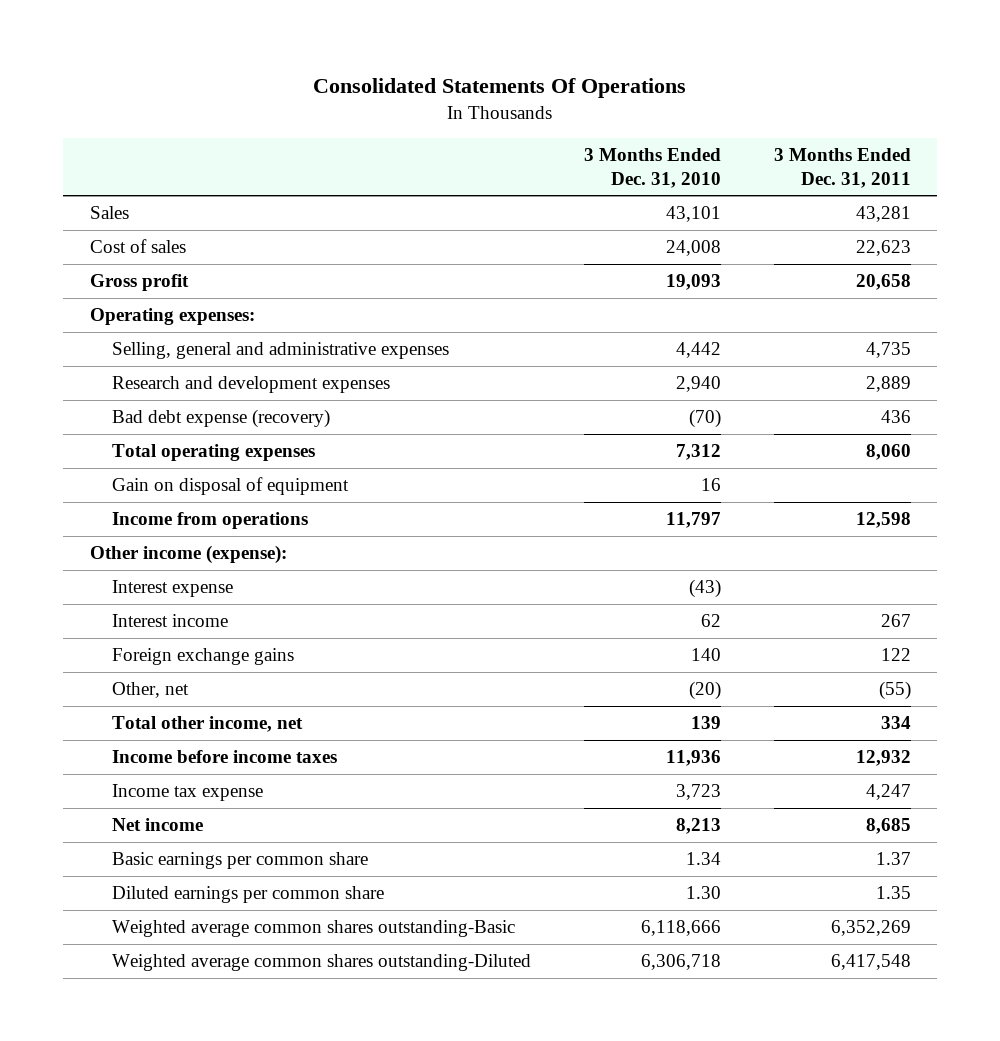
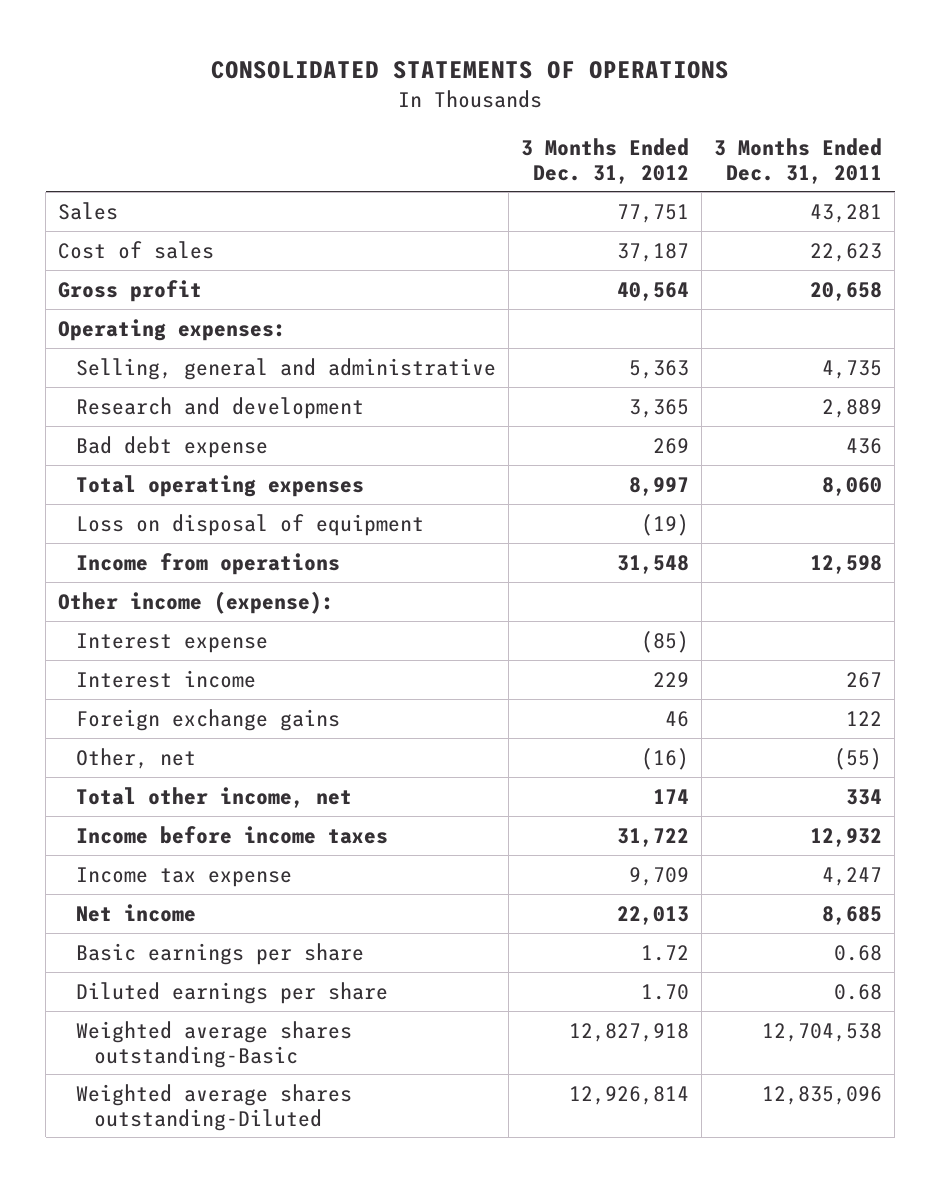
- Consolidated Statements Of Operations
+ CONSOLIDATED STATEMENTS OF OPERATIONS
- | 3 Months Ended Dec. 31, 2010 | 3 Months Ended Dec. 31, 2011
+ | 3 Months Ended Dec. 31, 2012 | 3 Months Ended Dec. 31, 2011
- Selling, general and administrative expenses | 4,442 | 4,735
- Research and development expenses | 2,940 | 2,889
- Bad debt expense (recovery) | (70) | 436
+ Selling, general and administrative | 5,363 | 4,735
+ Research and development | 3,365 | 2,889
+ Bad debt expense | 269 | 436
- Gain on disposal of equipment | 16 |
+ Loss on disposal of equipment | (19) |
- Basic earnings per common share | 1.34 | 1.37
- Diluted earnings per common share | 1.30 | 1.35
- Weighted average common shares outstanding-Basic | 6,118,666 | 6,352,269
- Weighted average common shares outstanding-Diluted | 6,306,718 | 6,417,548
+ Basic earnings per share | 1.72 | 0.68
+ Diluted earnings per share | 1.70 | 0.68
+ Weighted average shares outstanding-Basic | 12,827,918 | 12,704,538
+ Weighted average shares outstanding-Diluted | 12,926,814 | 12,835,096

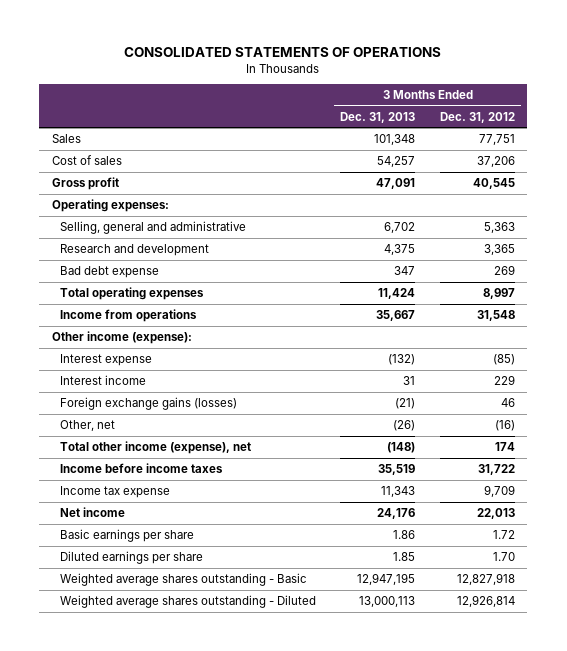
- | 3 Months Ended Dec. 31, 2012 | 3 Months Ended Dec. 31, 2011
+ | 3 Months Ended Dec. 31, 2013 | 3 Months Ended Dec. 31, 2012
- Cost of sales | 37,187 | 22,623
- Gross profit | 40,564 | 20,658
+ Cost of sales | 54,257 | 37,206
+ Gross profit | 47,091 | 40,545
- Loss on disposal of equipment | (19) |
- Foreign exchange gains | 46 | 122
+ Foreign exchange gains (losses) | (21) | 46
- Total other income, net | 174 | 334
+ Total other income (expense), net | (148) | 174
- Weighted average shares outstanding-Basic | 12,827,918 | 12,704,538
- Weighted average shares outstanding-Diluted | 12,926,814 | 12,835,096
+ Weighted average shares outstanding - Basic | 12,947,195 | 12,827,918
+ Weighted average shares outstanding - Diluted | 13,000,113 | 12,926,814

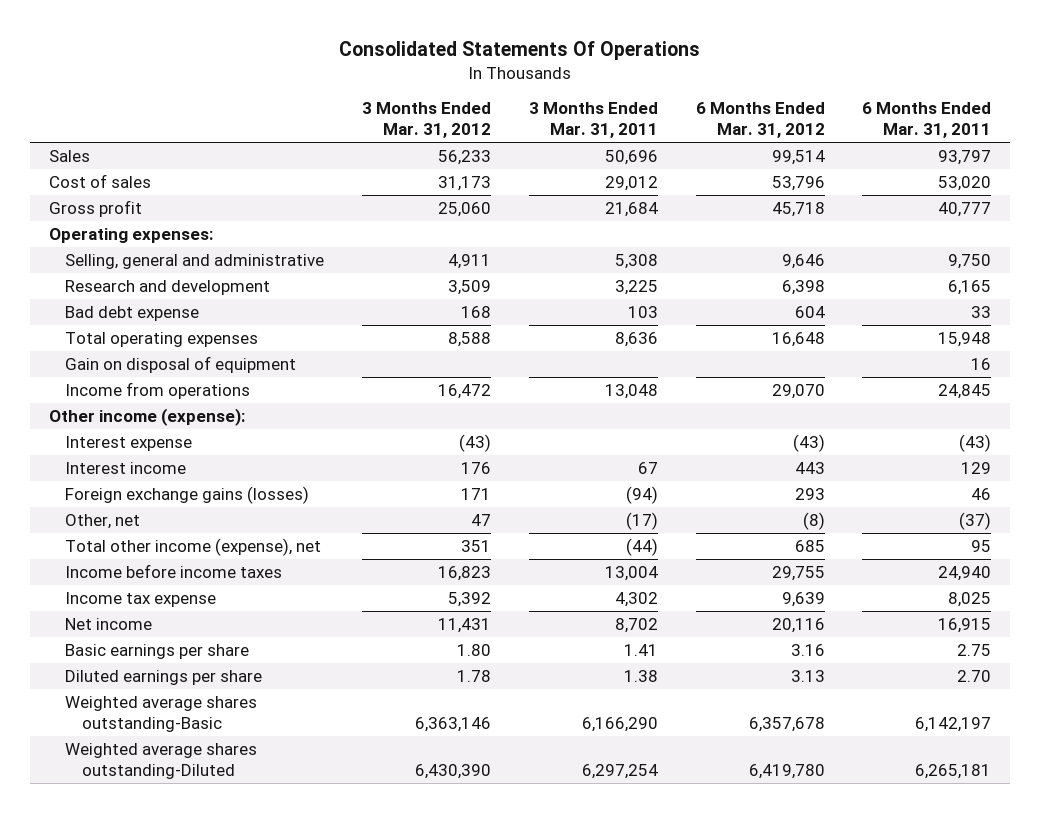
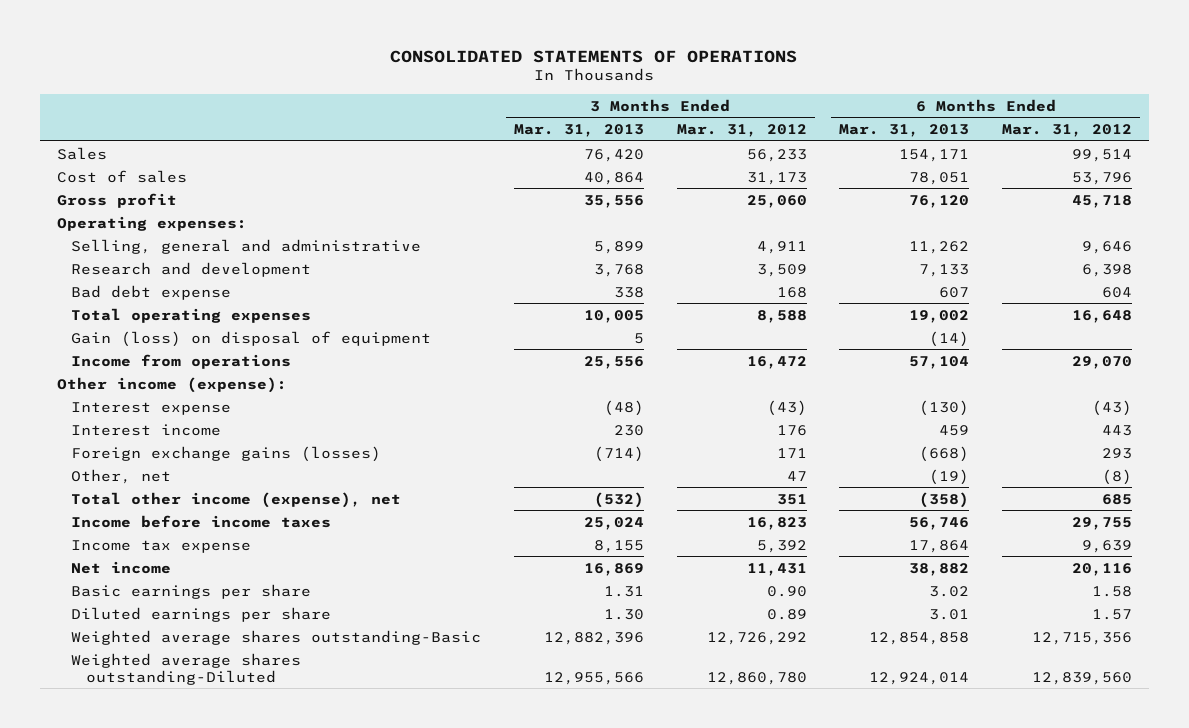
- Consolidated Statements Of Operations
+ CONSOLIDATED STATEMENTS OF OPERATIONS
- | 3 Months Ended Mar. 31, 2012 | 3 Months Ended Mar. 31, 2011 | 6 Months Ended Mar. 31, 2012 | 6 Months Ended Mar. 31, 2011
+ | 3 Months Ended Mar. 31, 2013 | 3 Months Ended Mar. 31, 2012 | 6 Months Ended Mar. 31, 2013 | 6 Months Ended Mar. 31, 2012
- Gain on disposal of equipment | | | | 16
+ Gain (loss) on disposal of equipment | 5 | | (14) |
- Basic earnings per share | 1.80 | 1.41 | 3.16 | 2.75
- Diluted earnings per share | 1.78 | 1.38 | 3.13 | 2.70
- Weighted average shares outstanding-Basic | 6,363,146 | 6,166,290 | 6,357,678 | 6,142,197
- Weighted average shares outstanding-Diluted | 6,430,390 | 6,297,254 | 6,419,780 | 6,265,181
+ Basic earnings per share | 1.31 | 0.90 | 3.02 | 1.58
+ Diluted earnings per share | 1.30 | 0.89 | 3.01 | 1.57
+ Weighted average shares outstanding-Basic | 12,882,396 | 12,726,292 | 12,854,858 | 12,715,356
+ Weighted average shares outstanding-Diluted | 12,955,566 | 12,860,780 | 12,924,014 | 12,839,560

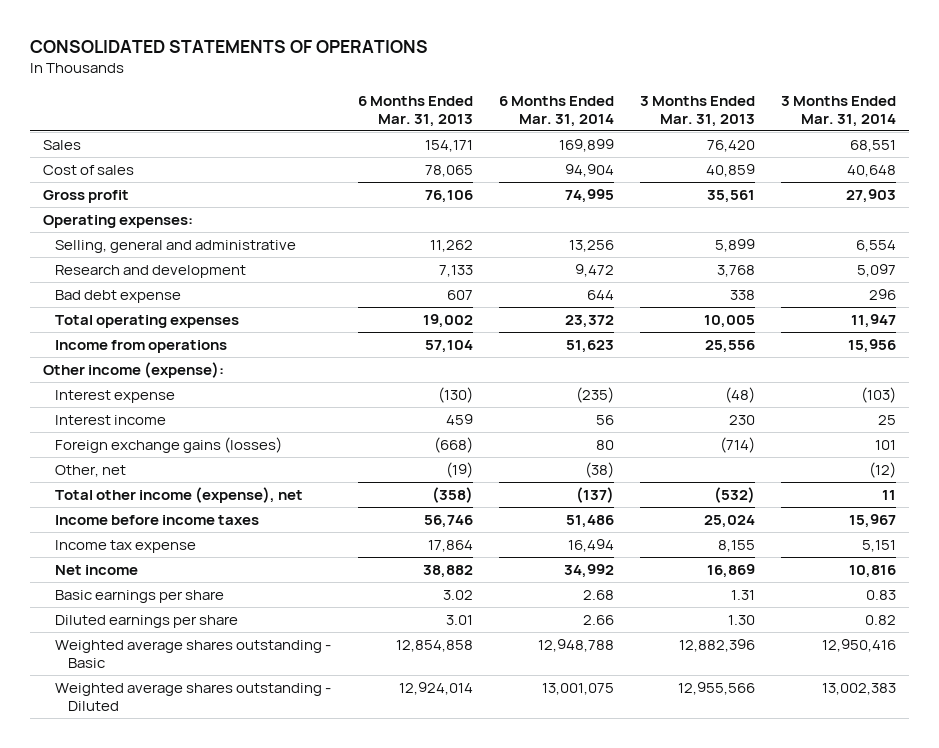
- | 3 Months Ended Mar. 31, 2013 | 3 Months Ended Mar. 31, 2012 | 6 Months Ended Mar. 31, 2013 | 6 Months Ended Mar. 31, 2012
+ | 6 Months Ended Mar. 31, 2013 | 6 Months Ended Mar. 31, 2014 | 3 Months Ended Mar. 31, 2013 | 3 Months Ended Mar. 31, 2014
- Cost of sales | 40,864 | 31,173 | 78,051 | 53,796
- Gross profit | 35,556 | 25,060 | 76,120 | 45,718
+ Cost of sales | 78,065 | 94,904 | 40,859 | 40,648
+ Gross profit | 76,106 | 74,995 | 35,561 | 27,903
- Gain (loss) on disposal of equipment | 5 | | (14) |
- Weighted average shares outstanding-Basic | 12,882,396 | 12,726,292 | 12,854,858 | 12,715,356
- Weighted average shares outstanding-Diluted | 12,955,566 | 12,860,780 | 12,924,014 | 12,839,560
+ Weighted average shares outstanding - Basic | 12,854,858 | 12,948,788 | 12,882,396 | 12,950,416
+ Weighted average shares outstanding - Diluted | 12,924,014 | 13,001,075 | 12,955,566 | 13,002,383

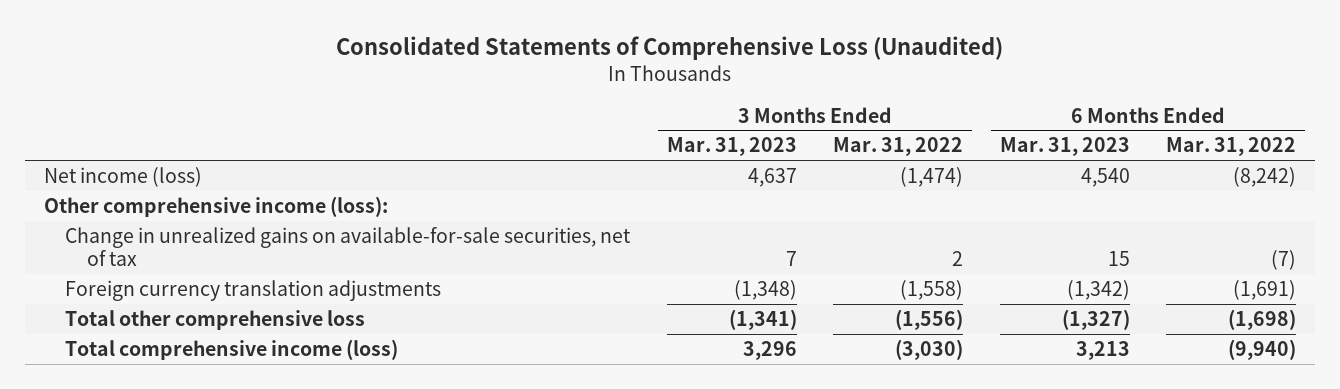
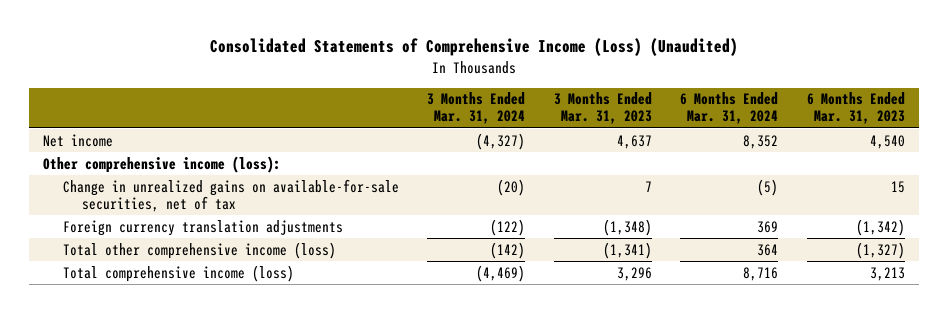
- Consolidated Statements of Comprehensive Loss (Unaudited)
+ Consolidated Statements of Comprehensive Income (Loss) (Unaudited)
- | 3 Months Ended Mar. 31, 2023 | 3 Months Ended Mar. 31, 2022 | 6 Months Ended Mar. 31, 2023 | 6 Months Ended Mar. 31, 2022
+ | 3 Months Ended Mar. 31, 2024 | 3 Months Ended Mar. 31, 2023 | 6 Months Ended Mar. 31, 2024 | 6 Months Ended Mar. 31, 2023
- Net income (loss) | 4,637 | (1,474) | 4,540 | (8,242)
+ Net income | (4,327) | 4,637 | 8,352 | 4,540
- Total other comprehensive loss | (1,341) | (1,556) | (1,327) | (1,698)
+ Total other comprehensive income (loss) | (142) | (1,341) | 364 | (1,327)

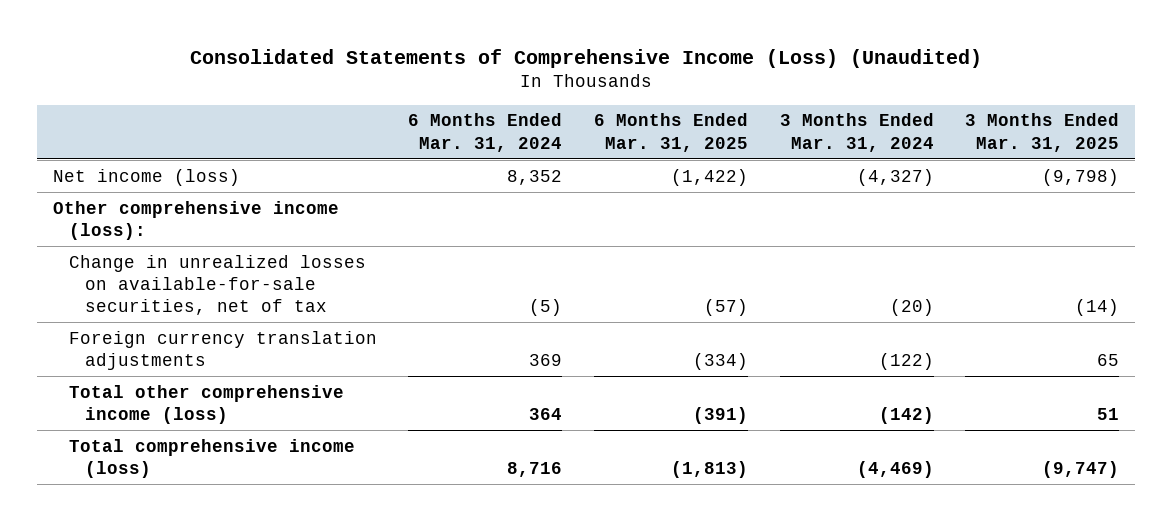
- | 3 Months Ended Mar. 31, 2024 | 3 Months Ended Mar. 31, 2023 | 6 Months Ended Mar. 31, 2024 | 6 Months Ended Mar. 31, 2023
+ | 6 Months Ended Mar. 31, 2024 | 6 Months Ended Mar. 31, 2025 | 3 Months Ended Mar. 31, 2024 | 3 Months Ended Mar. 31, 2025
- Net income | (4,327) | 4,637 | 8,352 | 4,540
+ Net income (loss) | 8,352 | (1,422) | (4,327) | (9,798)
- Change in unrealized gains on available-for-sale securities, net of tax | (20) | 7 | (5) | 15
+ Change in unrealized losses on available-for-sale securities, net of tax | (5) | (57) | (20) | (14)

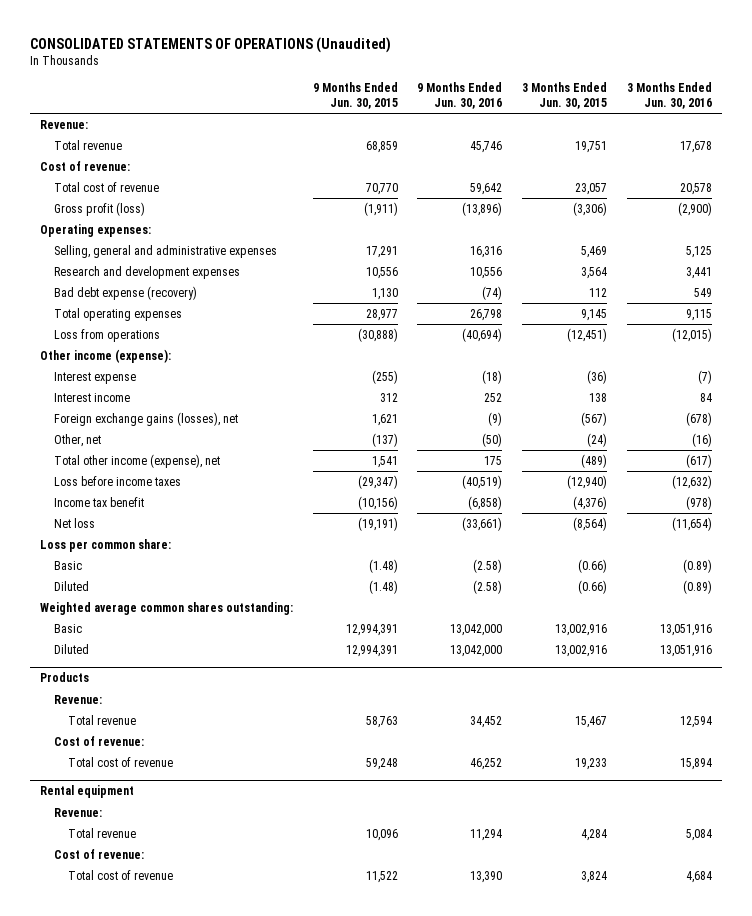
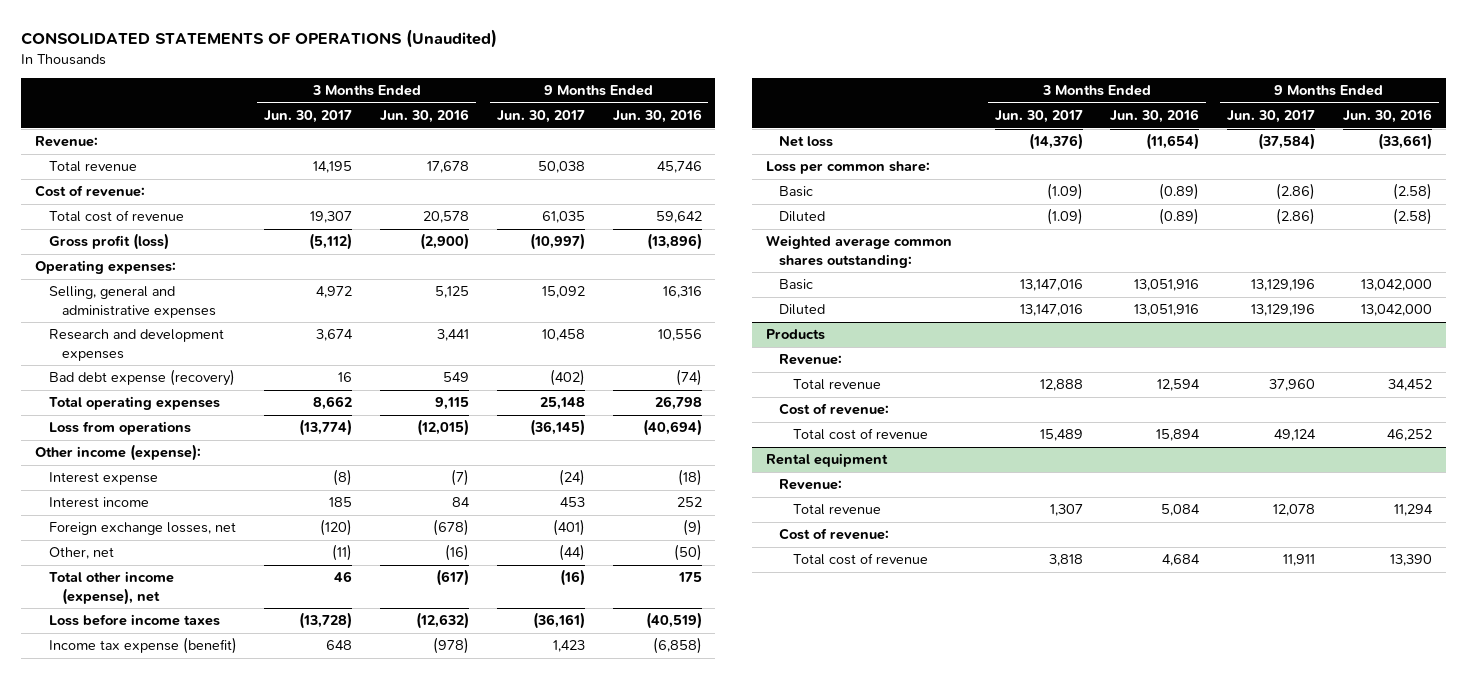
- | 9 Months Ended Jun. 30, 2015 | 9 Months Ended Jun. 30, 2016 | 3 Months Ended Jun. 30, 2015 | 3 Months Ended Jun. 30, 2016
+ | 3 Months Ended Jun. 30, 2017 | 3 Months Ended Jun. 30, 2016 | 9 Months Ended Jun. 30, 2017 | 9 Months Ended Jun. 30, 2016
- Foreign exchange gains (losses), net | 1,621 | (9) | (567) | (678)
+ Foreign exchange losses, net | (120) | (678) | (401) | (9)
- Income tax benefit | (10,156) | (6,858) | (4,376) | (978)
+ Income tax expense (benefit) | 648 | (978) | 1,423 | (6,858)

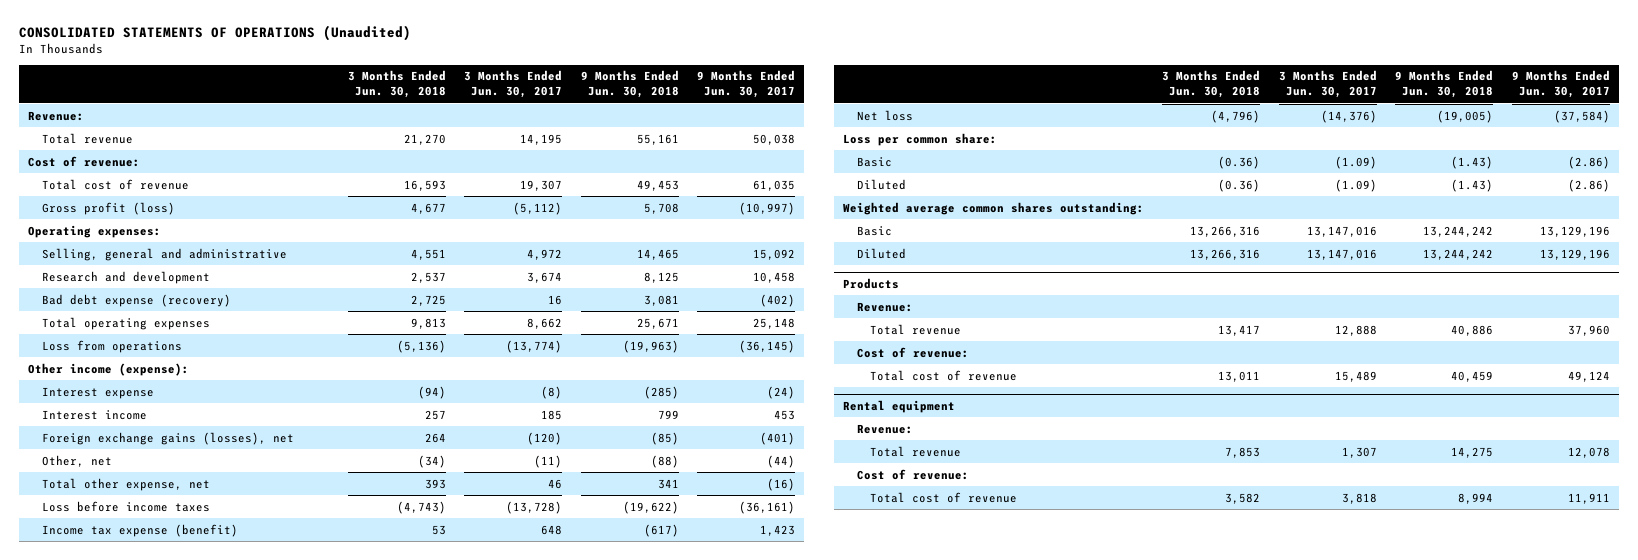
- | 3 Months Ended Jun. 30, 2017 | 3 Months Ended Jun. 30, 2016 | 9 Months Ended Jun. 30, 2017 | 9 Months Ended Jun. 30, 2016
+ | 3 Months Ended Jun. 30, 2018 | 3 Months Ended Jun. 30, 2017 | 9 Months Ended Jun. 30, 2018 | 9 Months Ended Jun. 30, 2017
- Selling, general and administrative expenses | 4,972 | 5,125 | 15,092 | 16,316
- Research and development expenses | 3,674 | 3,441 | 10,458 | 10,556
+ Selling, general and administrative | 4,551 | 4,972 | 14,465 | 15,092
+ Research and development | 2,537 | 3,674 | 8,125 | 10,458
- Foreign exchange losses, net | (120) | (678) | (401) | (9)
+ Foreign exchange gains (losses), net | 264 | (120) | (85) | (401)
- Total other income (expense), net | 46 | (617) | (16) | 175
+ Total other expense, net | 393 | 46 | 341 | (16)

